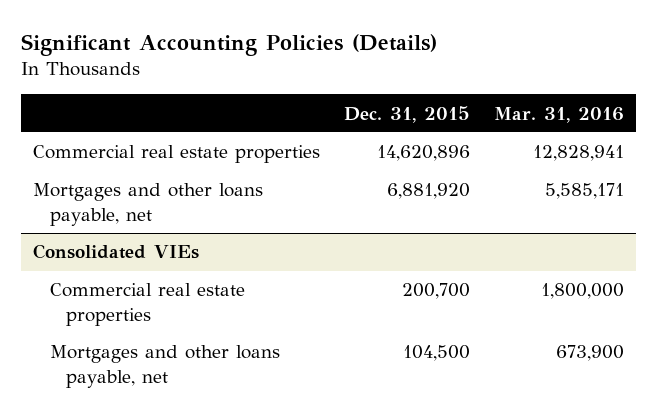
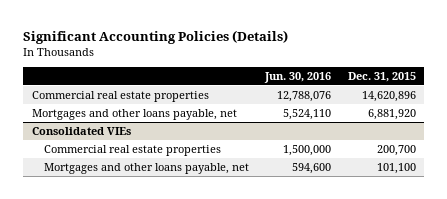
- | Dec. 31, 2015 | Mar. 31, 2016
+ | Jun. 30, 2016 | Dec. 31, 2015
@ Consolidated VIEs
- Mortgages and other loans payable, net | 104,500 | 673,900
+ Mortgages and other loans payable, net | 594,600 | 101,100

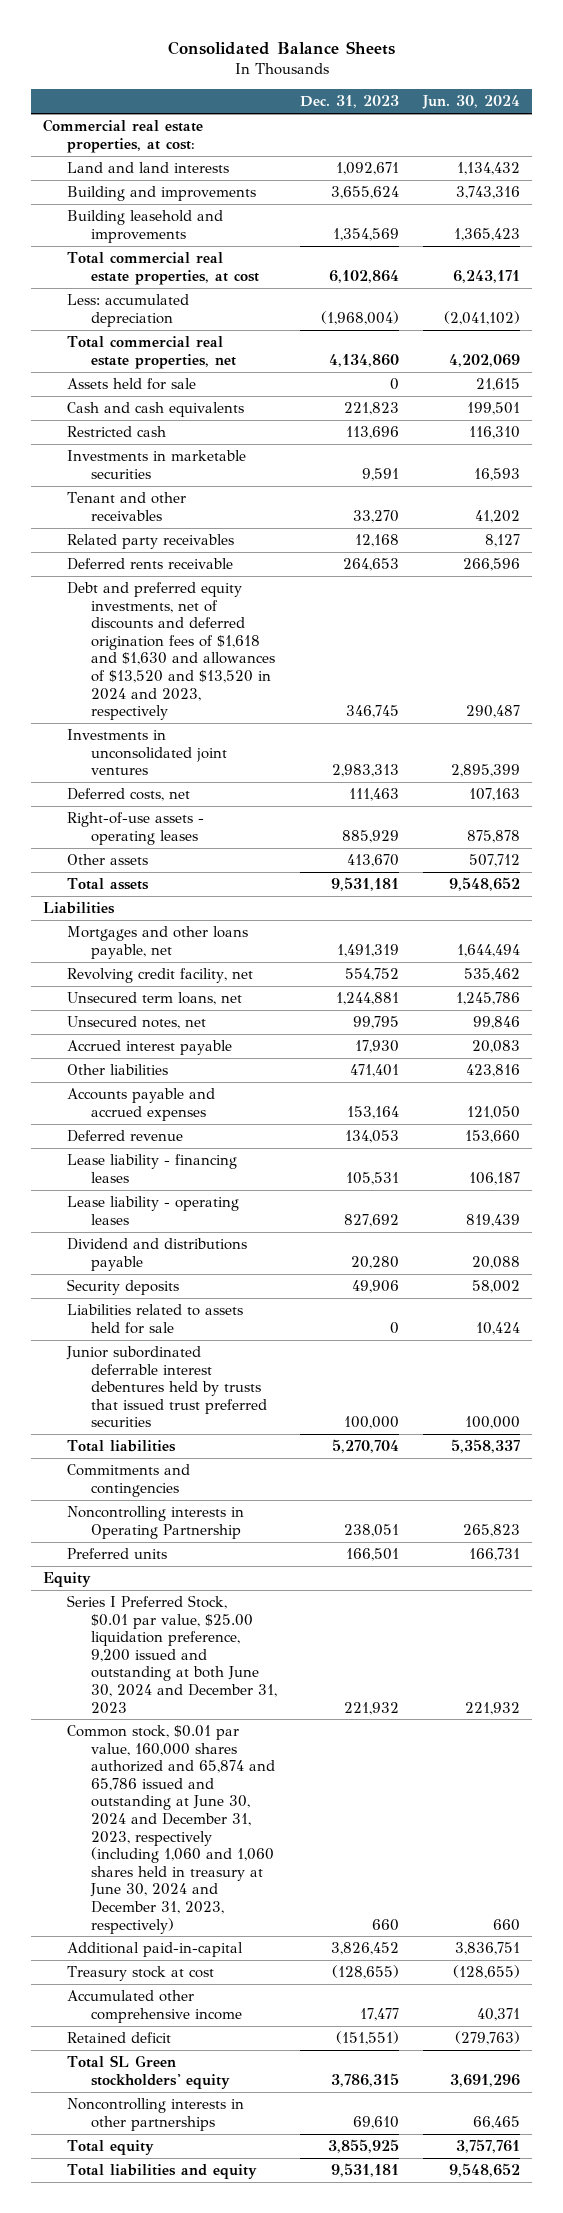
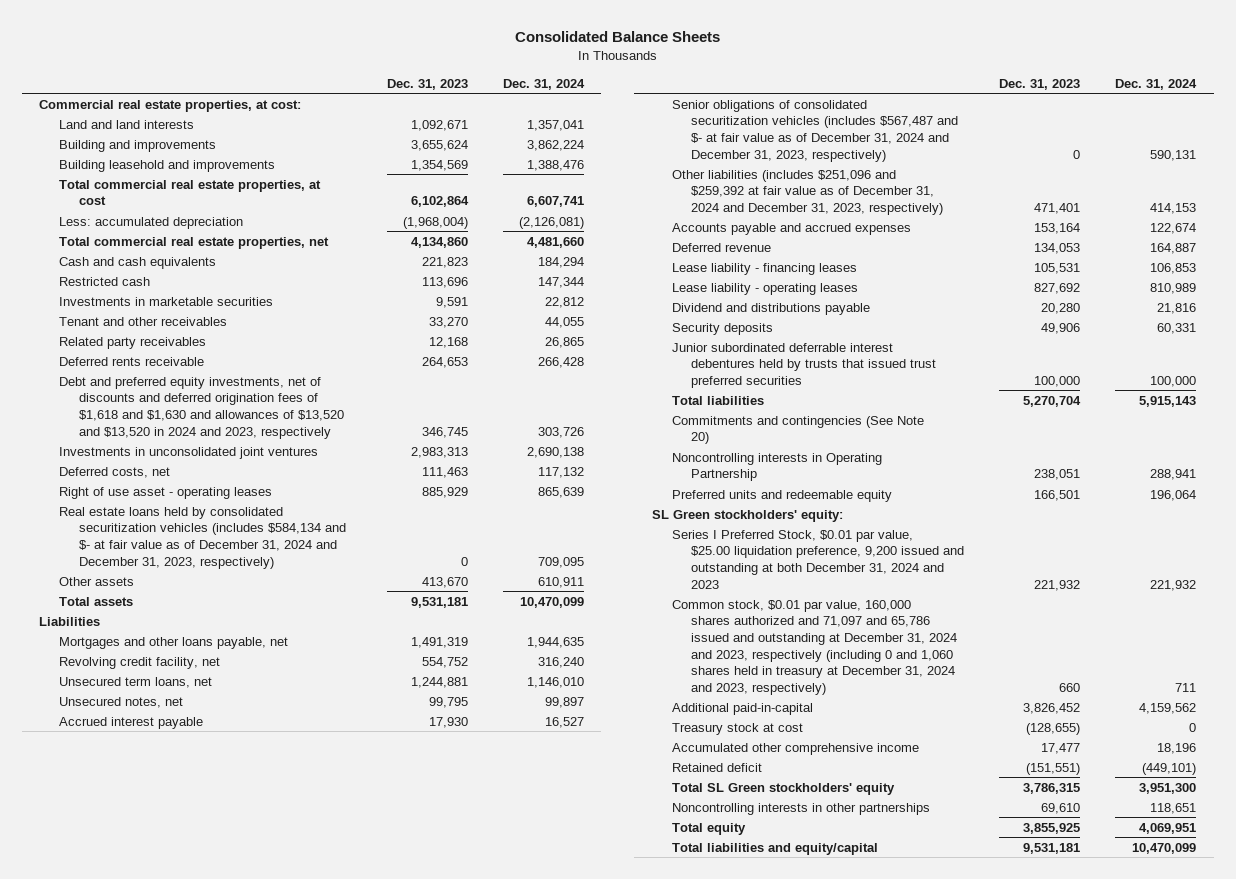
- | Dec. 31, 2023 | Jun. 30, 2024
+ | Dec. 31, 2023 | Dec. 31, 2024
- Assets held for sale | 0 | 21,615
- Right-of-use assets - operating leases | 885,929 | 875,878
+ Right of use asset - operating leases | 885,929 | 865,639
+ Real estate loans held by consolidated securitization vehicles (includes $584,134 and $- at fair value as of December 31, 2024 and December 31, 2023, respectively) | 0 | 709,095
- Other liabilities | 471,401 | 423,816
+ Senior obligations of consolidated securitization vehicles (includes $567,487 and $- at fair value as of December 31, 2024 and December 31, 2023, respectively) | 0 | 590,131
+ Other liabilities (includes $251,096 and $259,392 at fair value as of December 31, 2024 and December 31, 2023, respectively) | 471,401 | 414,153
- Liabilities related to assets held for sale | 0 | 10,424
- Commitments and contingencies
+ Commitments and contingencies (See Note 20)
- Preferred units | 166,501 | 166,731
- Equity
- Series I Preferred Stock, $0.01 par value, $25.00 liquidation preference, 9,200 issued and outstanding at both June 30, 2024 and December 31, 2023 | 221,932 | 221,932
- Common stock, $0.01 par value, 160,000 shares authorized and 65,874 and 65,786 issued and outstanding at June 30, 2024 and December 31, 2023, respectively (including 1,060 and 1,060 shares held in treasury at June 30, 2024 and December 31, 2023, respectively) | 660 | 660
+ Preferred units and redeemable equity | 166,501 | 196,064
+ SL Green stockholders' equity:
+ Series I Preferred Stock, $0.01 par value, $25.00 liquidation preference, 9,200 issued and outstanding at both December 31, 2024 and 2023 | 221,932 | 221,932
+ Common stock, $0.01 par value, 160,000 shares authorized and 71,097 and 65,786 issued and outstanding at December 31, 2024 and 2023, respectively (including 0 and 1,060 shares held in treasury at December 31, 2024 and 2023, respectively) | 660 | 711
- Total liabilities and equity | 9,531,181 | 9,548,652
+ Total liabilities and equity/capital | 9,531,181 | 10,470,099

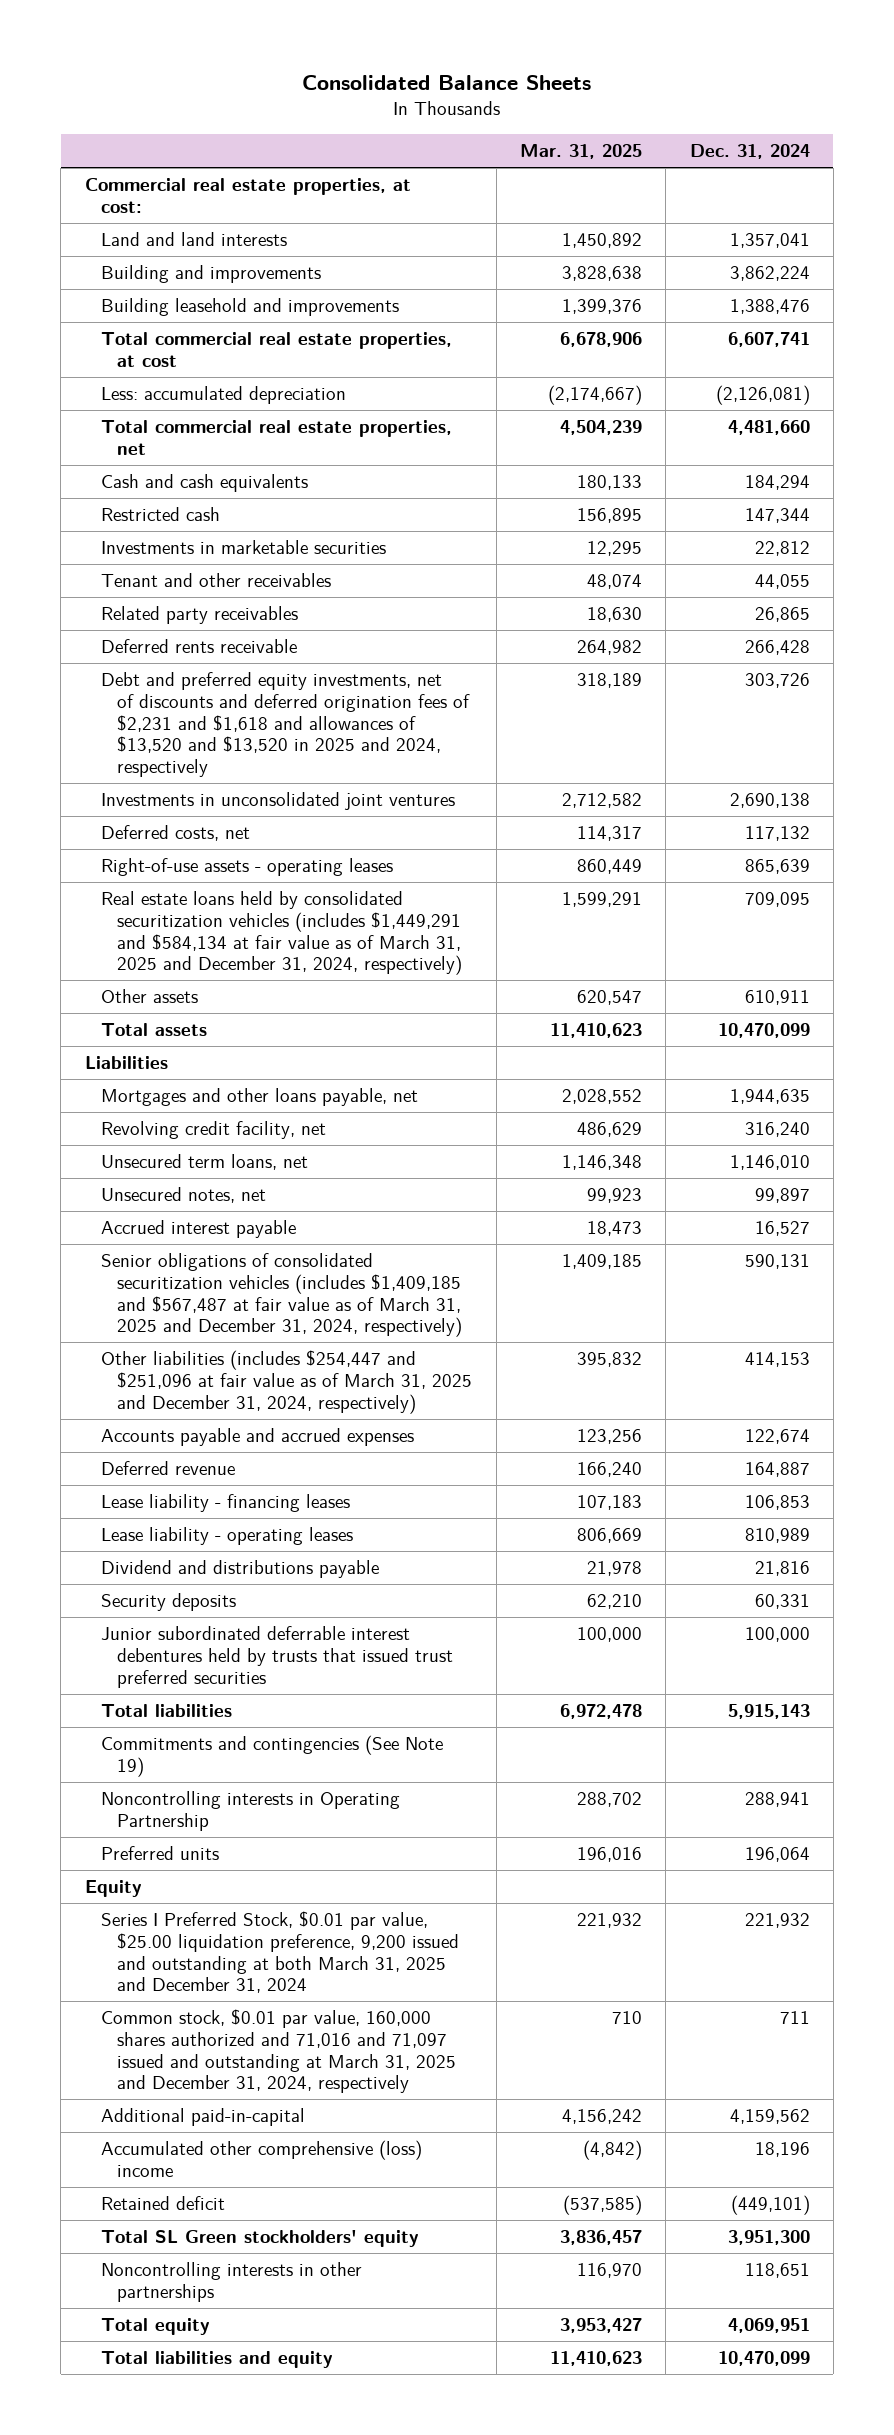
- | Dec. 31, 2023 | Dec. 31, 2024
+ | Mar. 31, 2025 | Dec. 31, 2024
- Debt and preferred equity investments, net of discounts and deferred origination fees of $1,618 and $1,630 and allowances of $13,520 and $13,520 in 2024 and 2023, respectively | 346,745 | 303,726
+ Debt and preferred equity investments, net of discounts and deferred origination fees of $2,231 and $1,618 and allowances of $13,520 and $13,520 in 2025 and 2024, respectively | 318,189 | 303,726
- Right of use asset - operating leases | 885,929 | 865,639
- Real estate loans held by consolidated securitization vehicles (includes $584,134 and $- at fair value as of December 31, 2024 and December 31, 2023, respectively) | 0 | 709,095
+ Right-of-use assets - operating leases | 860,449 | 865,639
+ Real estate loans held by consolidated securitization vehicles (includes $1,449,291 and $584,134 at fair value as of March 31, 2025 and December 31, 2024, respectively) | 1,599,291 | 709,095
- Senior obligations of consolidated securitization vehicles (includes $567,487 and $- at fair value as of December 31, 2024 and December 31, 2023, respectively) | 0 | 590,131
- Other liabilities (includes $251,096 and $259,392 at fair value as of December 31, 2024 and December 31, 2023, respectively) | 471,401 | 414,153
+ Senior obligations of consolidated securitization vehicles (includes $1,409,185 and $567,487 at fair value as of March 31, 2025 and December 31, 2024, respectively) | 1,409,185 | 590,131
+ Other liabilities (includes $254,447 and $251,096 at fair value as of March 31, 2025 and December 31, 2024, respectively) | 395,832 | 414,153
- Commitments and contingencies (See Note 20)
+ Commitments and contingencies (See Note 19)
- Preferred units and redeemable equity | 166,501 | 196,064
- SL Green stockholders' equity:
- Series I Preferred Stock, $0.01 par value, $25.00 liquidation preference, 9,200 issued and outstanding at both December 31, 2024 and 2023 | 221,932 | 221,932
- Common stock, $0.01 par value, 160,000 shares authorized and 71,097 and 65,786 issued and outstanding at December 31, 2024 and 2023, respectively (including 0 and 1,060 shares held in treasury at December 31, 2024 and 2023, respectively) | 660 | 711
+ Preferred units | 196,016 | 196,064
+ Equity
+ Series I Preferred Stock, $0.01 par value, $25.00 liquidation preference, 9,200 issued and outstanding at both March 31, 2025 and December 31, 2024 | 221,932 | 221,932
+ Common stock, $0.01 par value, 160,000 shares authorized and 71,016 and 71,097 issued and outstanding at March 31, 2025 and December 31, 2024, respectively | 710 | 711
- Treasury stock at cost | (128,655) | 0
- Accumulated other comprehensive income | 17,477 | 18,196
+ Accumulated other comprehensive (loss) income | (4,842) | 18,196
- Total liabilities and equity/capital | 9,531,181 | 10,470,099
+ Total liabilities and equity | 11,410,623 | 10,470,099

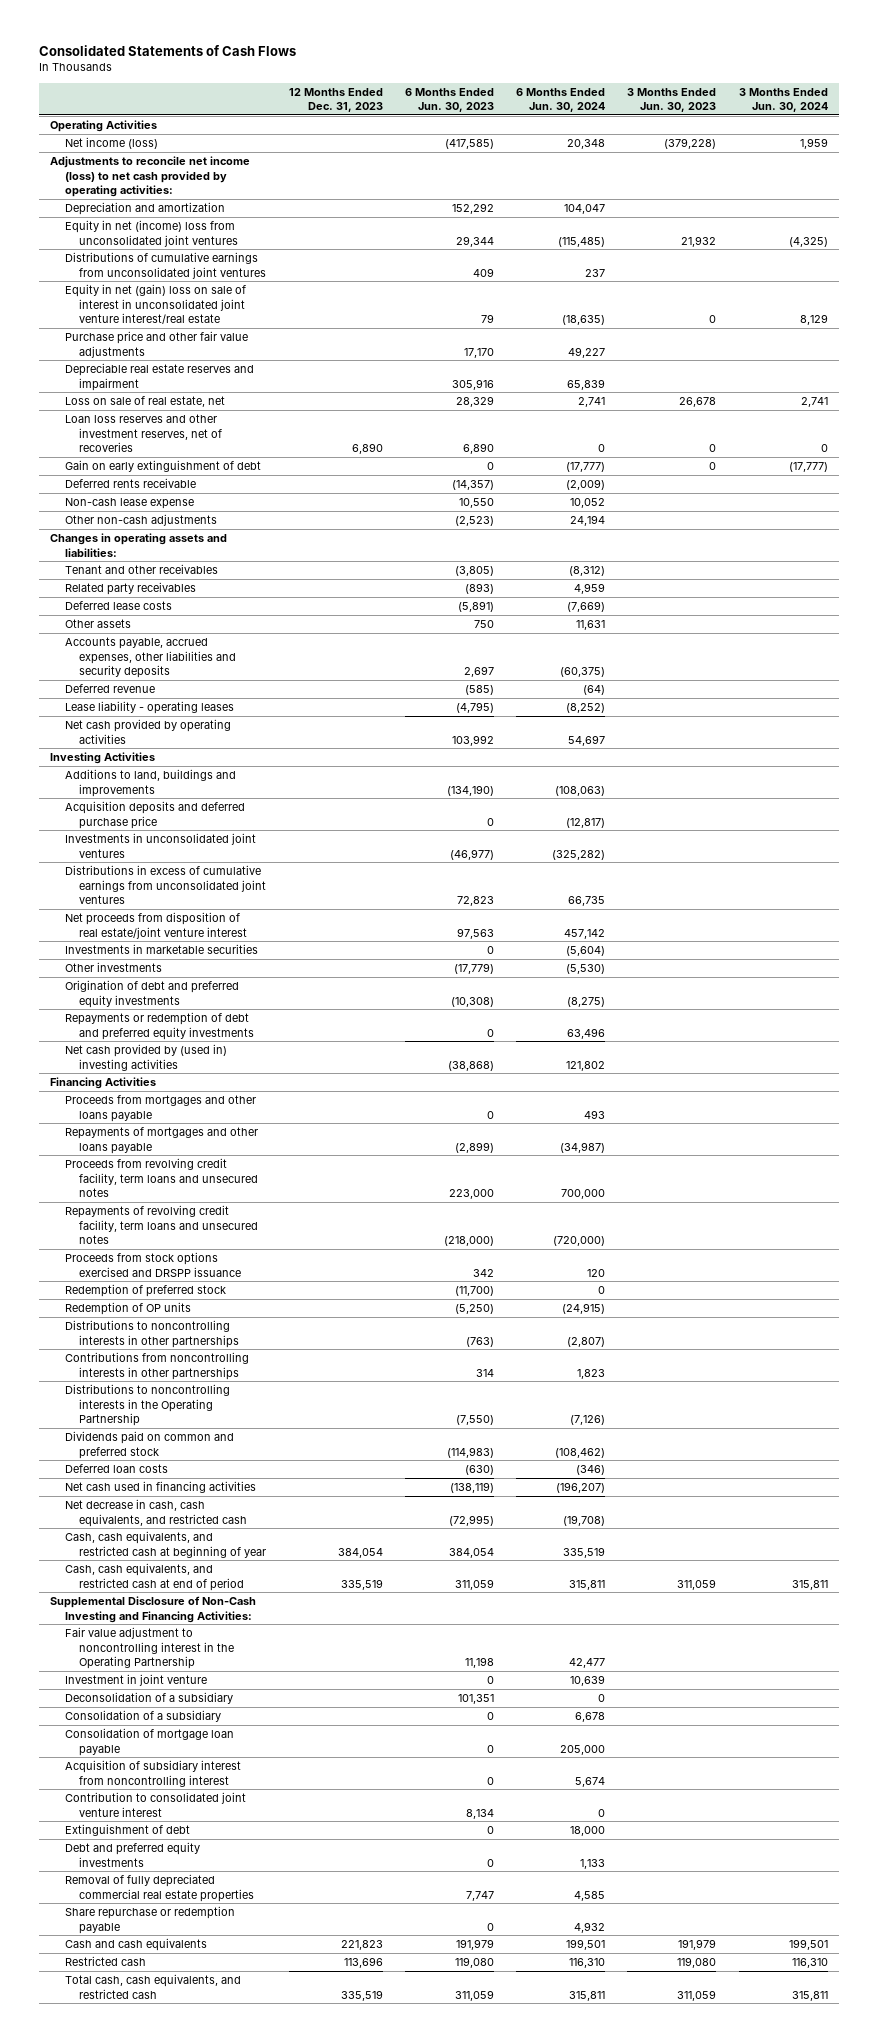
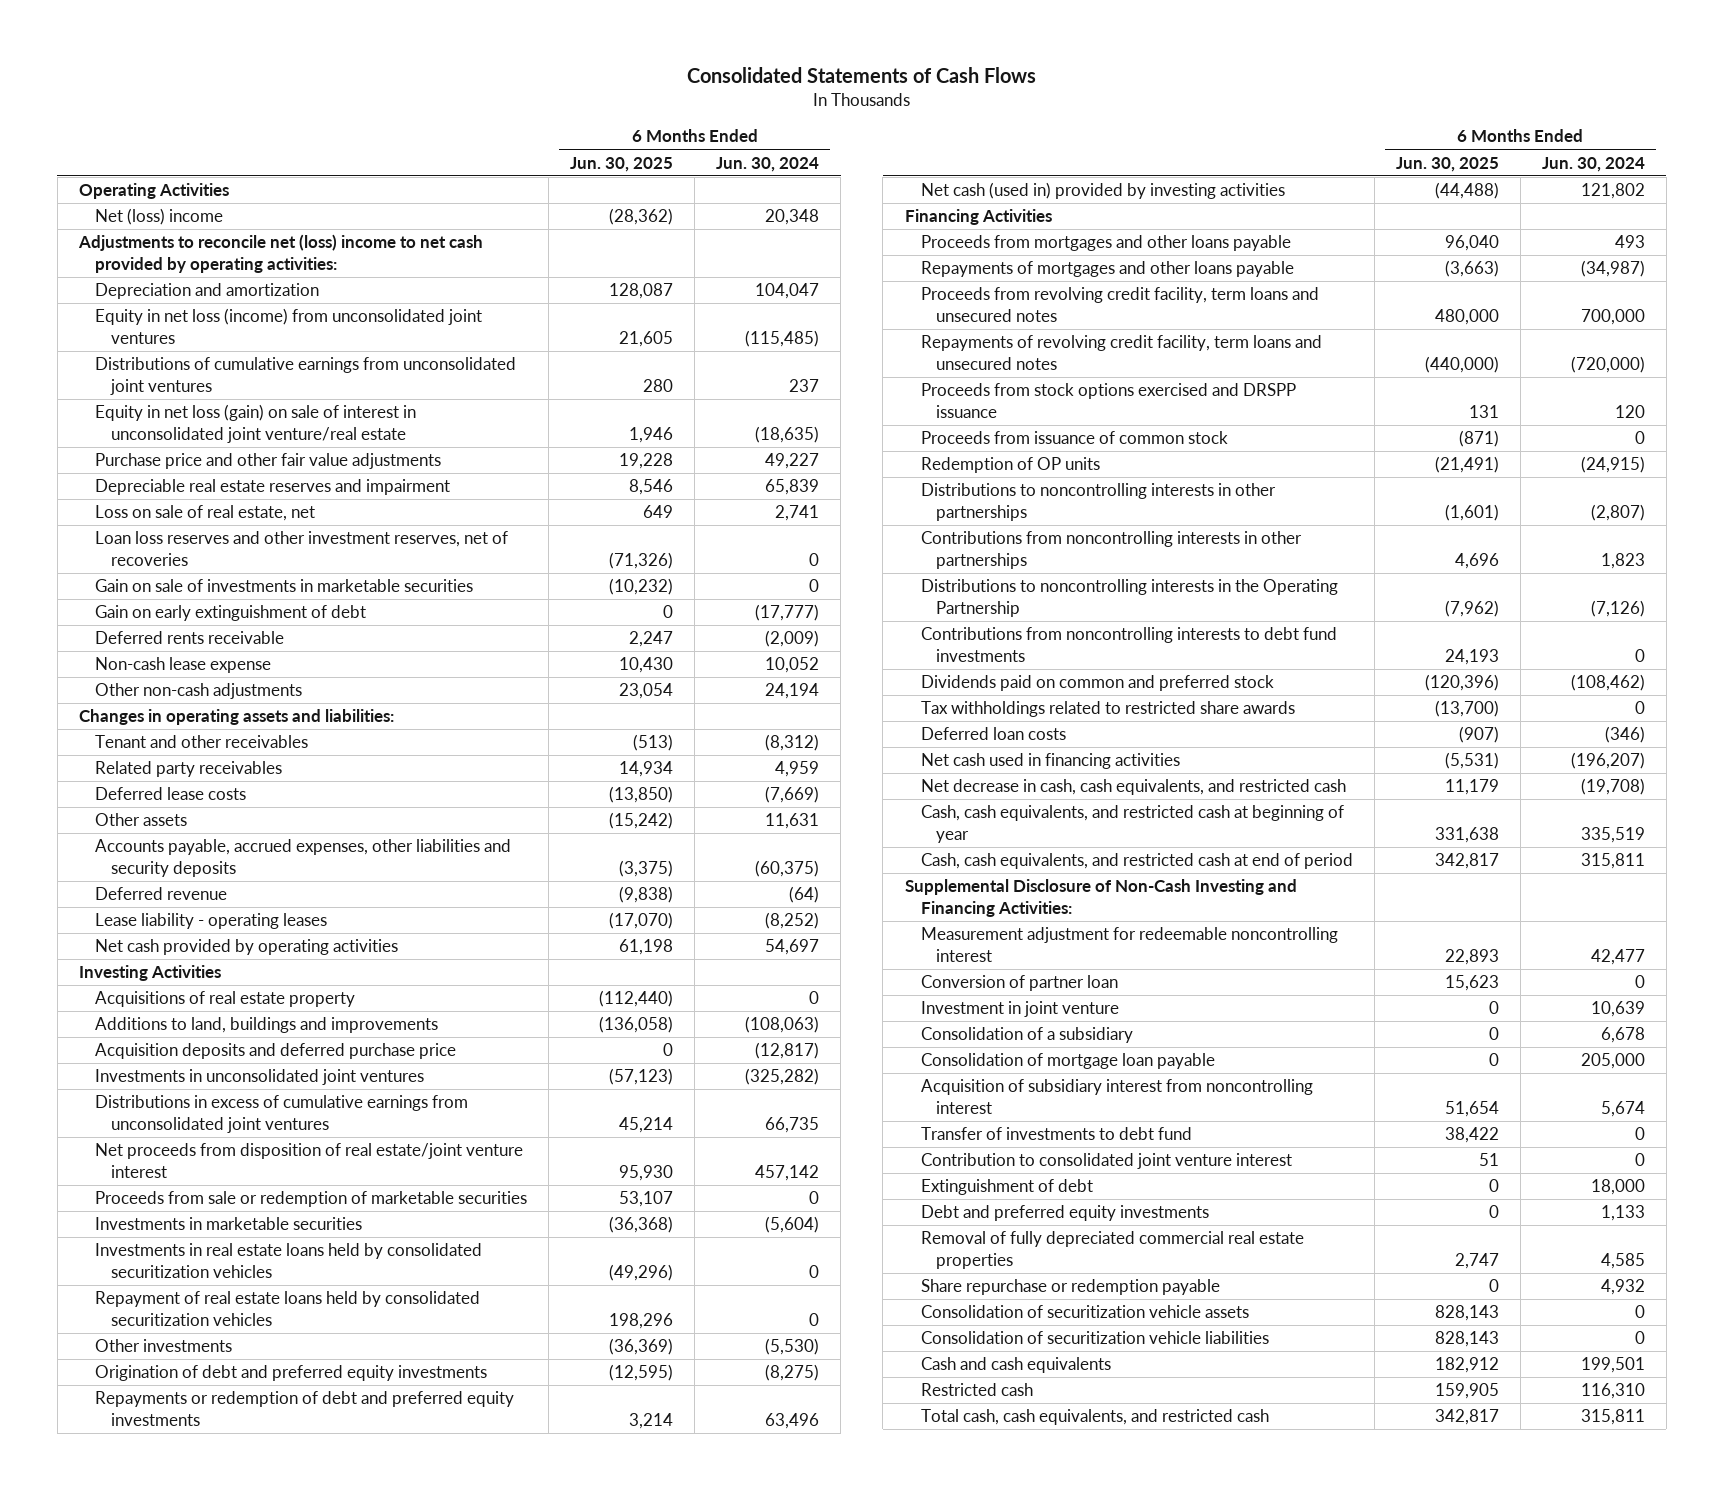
- | 12 Months Ended Dec. 31, 2023 | 6 Months Ended Jun. 30, 2023 | 6 Months Ended Jun. 30, 2024 | 3 Months Ended Jun. 30, 2023 | 3 Months Ended Jun. 30, 2024
+ | 6 Months Ended Jun. 30, 2025 | 6 Months Ended Jun. 30, 2024
- Net income (loss) | | (417,585) | 20,348 | (379,228) | 1,959
- Adjustments to reconcile net income (loss) to net cash provided by operating activities:
+ Net (loss) income | (28,362) | 20,348
+ Adjustments to reconcile net (loss) income to net cash provided by operating activities:
- Equity in net (income) loss from unconsolidated joint ventures | | 29,344 | (115,485) | 21,932 | (4,325)
+ Equity in net loss (income) from unconsolidated joint ventures | 21,605 | (115,485)
- Equity in net (gain) loss on sale of interest in unconsolidated joint venture interest/real estate | | 79 | (18,635) | 0 | 8,129
+ Equity in net loss (gain) on sale of interest in unconsolidated joint venture/real estate | 1,946 | (18,635)
+ Gain on sale of investments in marketable securities | (10,232) | 0
+ Acquisitions of real estate property | (112,440) | 0
+ Proceeds from sale or redemption of marketable securities | 53,107 | 0
+ Investments in real estate loans held by consolidated securitization vehicles | (49,296) | 0
+ Repayment of real estate loans held by consolidated securitization vehicles | 198,296 | 0
- Net cash provided by (used in) investing activities | | (38,868) | 121,802 | |
+ Net cash (used in) provided by investing activities | (44,488) | 121,802
- Redemption of preferred stock | | (11,700) | 0 | |
+ Proceeds from issuance of common stock | (871) | 0
+ Contributions from noncontrolling interests to debt fund investments | 24,193 | 0
+ Tax withholdings related to restricted share awards | (13,700) | 0
- Fair value adjustment to noncontrolling interest in the Operating Partnership | | 11,198 | 42,477 | |
+ Measurement adjustment for redeemable noncontrolling interest | 22,893 | 42,477
+ Conversion of partner loan | 15,623 | 0
- Deconsolidation of a subsidiary | | 101,351 | 0 | |
+ Transfer of investments to debt fund | 38,422 | 0
+ Consolidation of securitization vehicle assets | 828,143 | 0
+ Consolidation of securitization vehicle liabilities | 828,143 | 0

